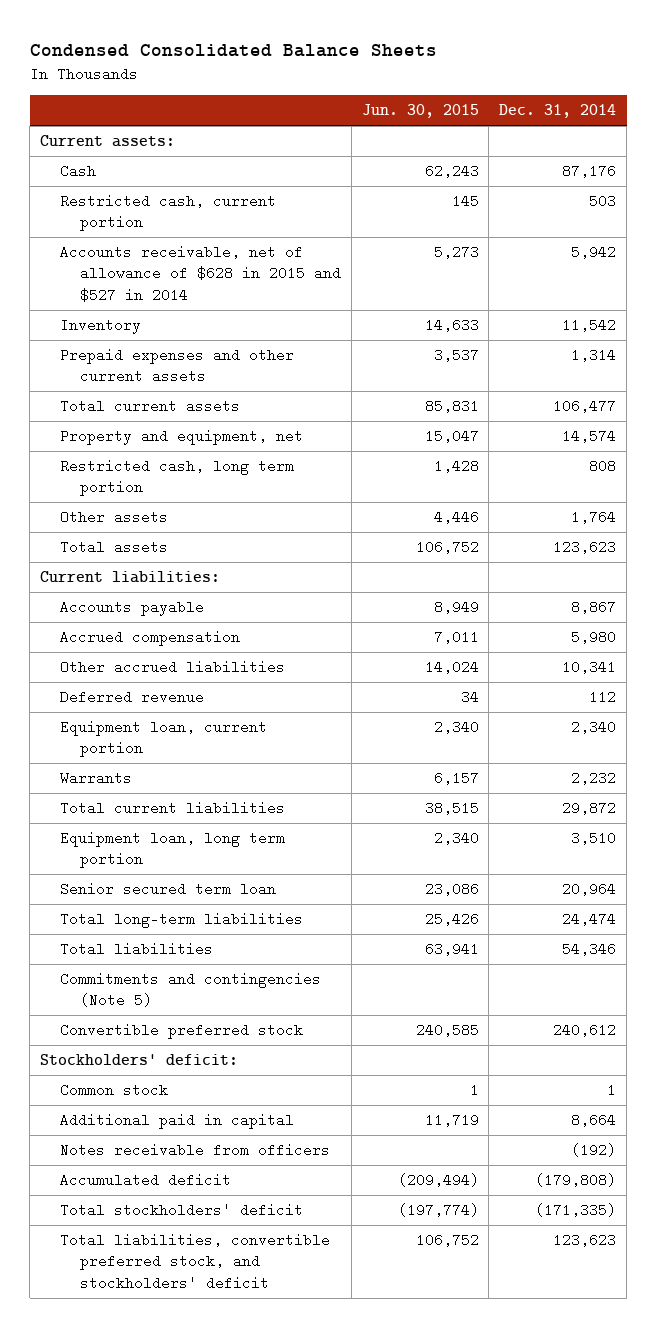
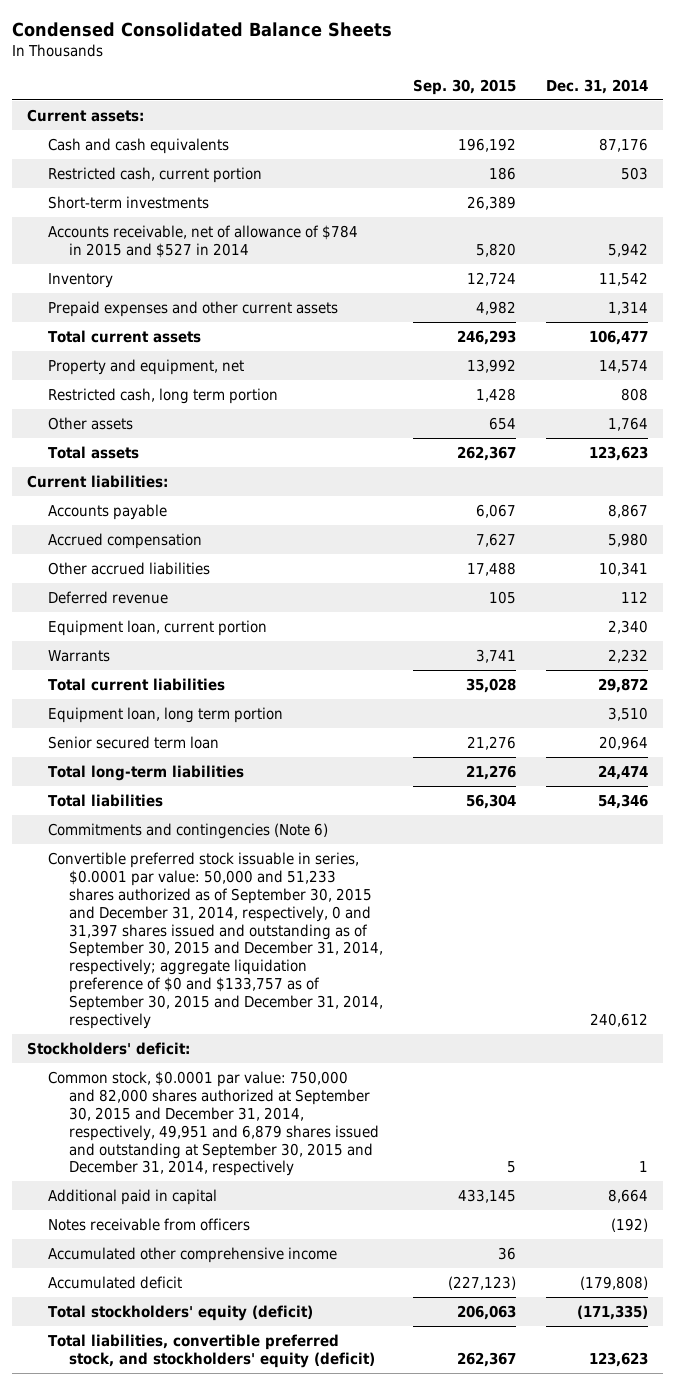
- | Jun. 30, 2015 | Dec. 31, 2014
+ | Sep. 30, 2015 | Dec. 31, 2014
- Cash | 62,243 | 87,176
+ Cash and cash equivalents | 196,192 | 87,176
- Accounts receivable, net of allowance of $628 in 2015 and $527 in 2014 | 5,273 | 5,942
+ Short-term investments | 26,389 |
+ Accounts receivable, net of allowance of $784 in 2015 and $527 in 2014 | 5,820 | 5,942
- Commitments and contingencies (Note 5)
- Convertible preferred stock | 240,585 | 240,612
+ Commitments and contingencies (Note 6)
+ Convertible preferred stock issuable in series, $0.0001 par value: 50,000 and 51,233 shares authorized as of September 30, 2015 and December 31, 2014, respectively, 0 and 31,397 shares issued and outstanding as of September 30, 2015 and December 31, 2014, respectively; aggregate liquidation preference of $0 and $133,757 as of September 30, 2015 and December 31, 2014, respectively | | 240,612
- Common stock | 1 | 1
+ Common stock, $0.0001 par value: 750,000 and 82,000 shares authorized at September 30, 2015 and December 31, 2014, respectively, 49,951 and 6,879 shares issued and outstanding at September 30, 2015 and December 31, 2014, respectively | 5 | 1
+ Accumulated other comprehensive income | 36 |
- Total stockholders' deficit | (197,774) | (171,335)
- Total liabilities, convertible preferred stock, and stockholders' deficit | 106,752 | 123,623
+ Total stockholders' equity (deficit) | 206,063 | (171,335)
+ Total liabilities, convertible preferred stock, and stockholders' equity (deficit) | 262,367 | 123,623

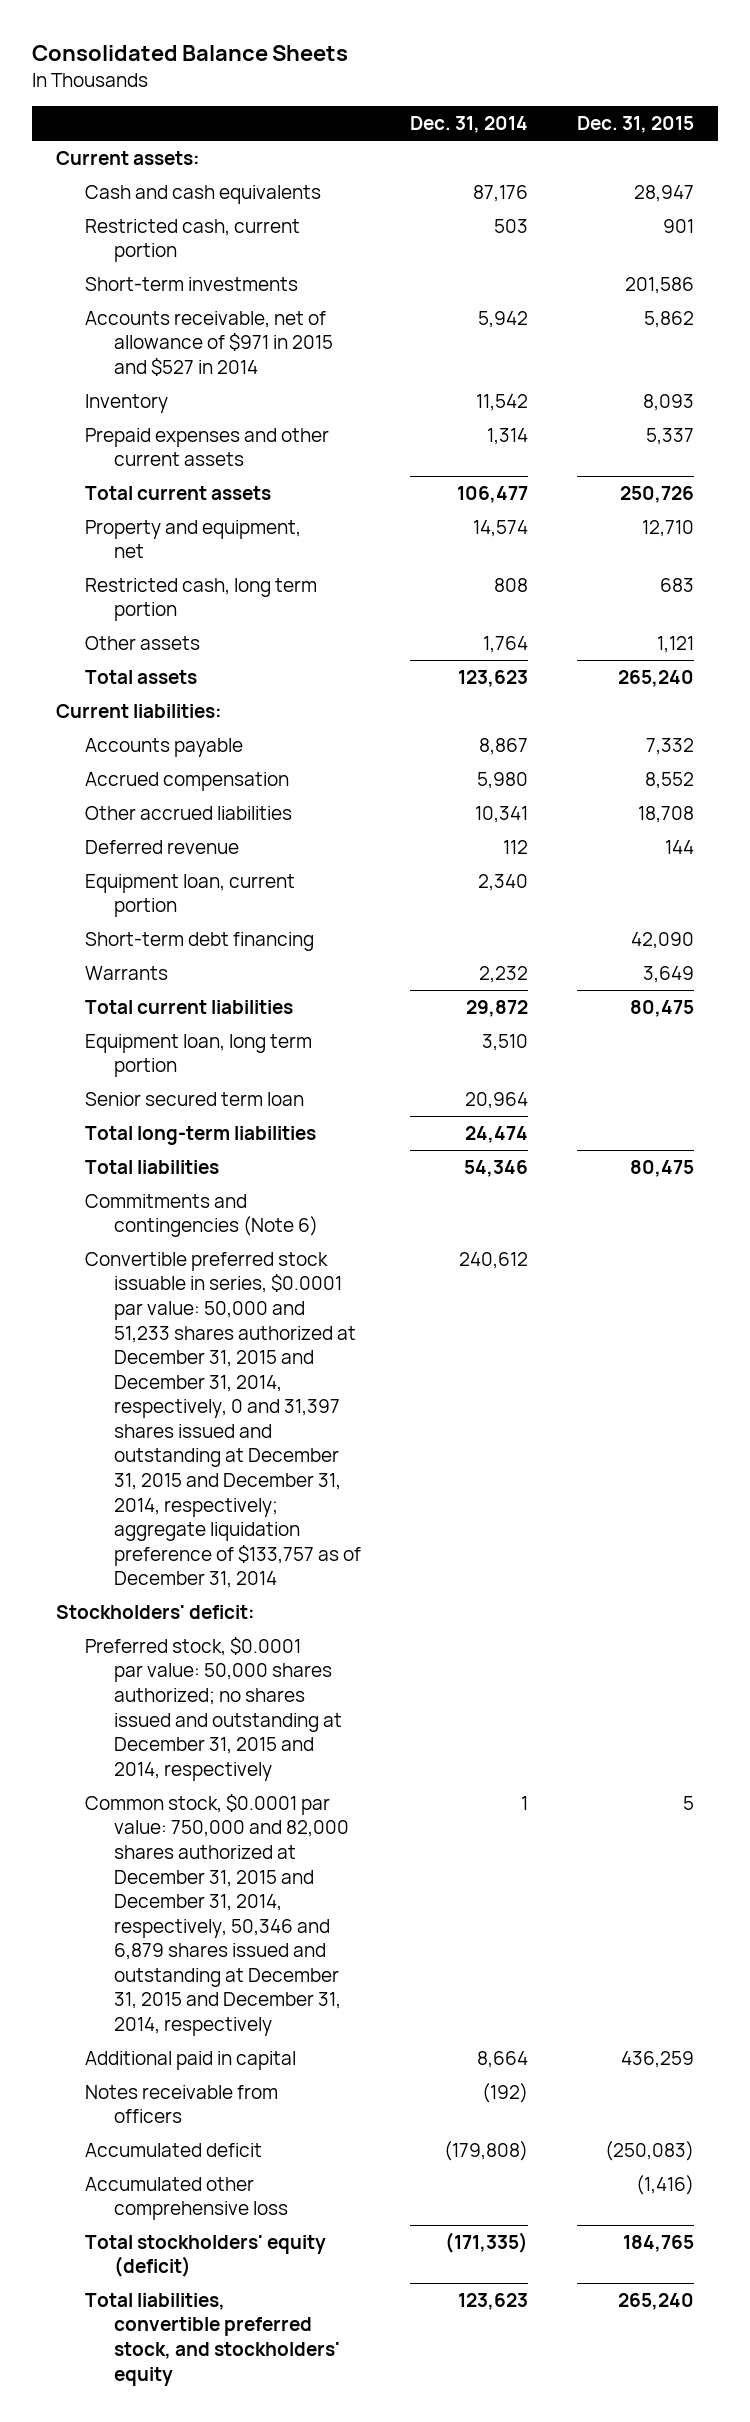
- Condensed Consolidated Balance Sheets
+ Consolidated Balance Sheets
- | Sep. 30, 2015 | Dec. 31, 2014
+ | Dec. 31, 2014 | Dec. 31, 2015
- Accounts receivable, net of allowance of $784 in 2015 and $527 in 2014 | 5,820 | 5,942
+ Accounts receivable, net of allowance of $971 in 2015 and $527 in 2014 | 5,942 | 5,862
+ Short-term debt financing | | 42,090
- Convertible preferred stock issuable in series, $0.0001 par value: 50,000 and 51,233 shares authorized as of September 30, 2015 and December 31, 2014, respectively, 0 and 31,397 shares issued and outstanding as of September 30, 2015 and December 31, 2014, respectively; aggregate liquidation preference of $0 and $133,757 as of September 30, 2015 and December 31, 2014, respectively | | 240,612
+ Convertible preferred stock issuable in series, $0.0001 par value: 50,000 and 51,233 shares authorized at December 31, 2015 and December 31, 2014, respectively, 0 and 31,397 shares issued and outstanding at December 31, 2015 and December 31, 2014, respectively; aggregate liquidation preference of $133,757 as of December 31, 2014 | 240,612 |
- Common stock, $0.0001 par value: 750,000 and 82,000 shares authorized at September 30, 2015 and December 31, 2014, respectively, 49,951 and 6,879 shares issued and outstanding at September 30, 2015 and December 31, 2014, respectively | 5 | 1
+ Preferred stock, $0.0001 par value: 50,000 shares authorized; no shares issued and outstanding at December 31, 2015 and 2014, respectively
+ Common stock, $0.0001 par value: 750,000 and 82,000 shares authorized at December 31, 2015 and December 31, 2014, respectively, 50,346 and 6,879 shares issued and outstanding at December 31, 2015 and December 31, 2014, respectively | 1 | 5
- Accumulated other comprehensive income | 36 |
+ Accumulated other comprehensive loss | | (1,416)
- Total liabilities, convertible preferred stock, and stockholders' equity (deficit) | 262,367 | 123,623
+ Total liabilities, convertible preferred stock, and stockholders' equity | 123,623 | 265,240

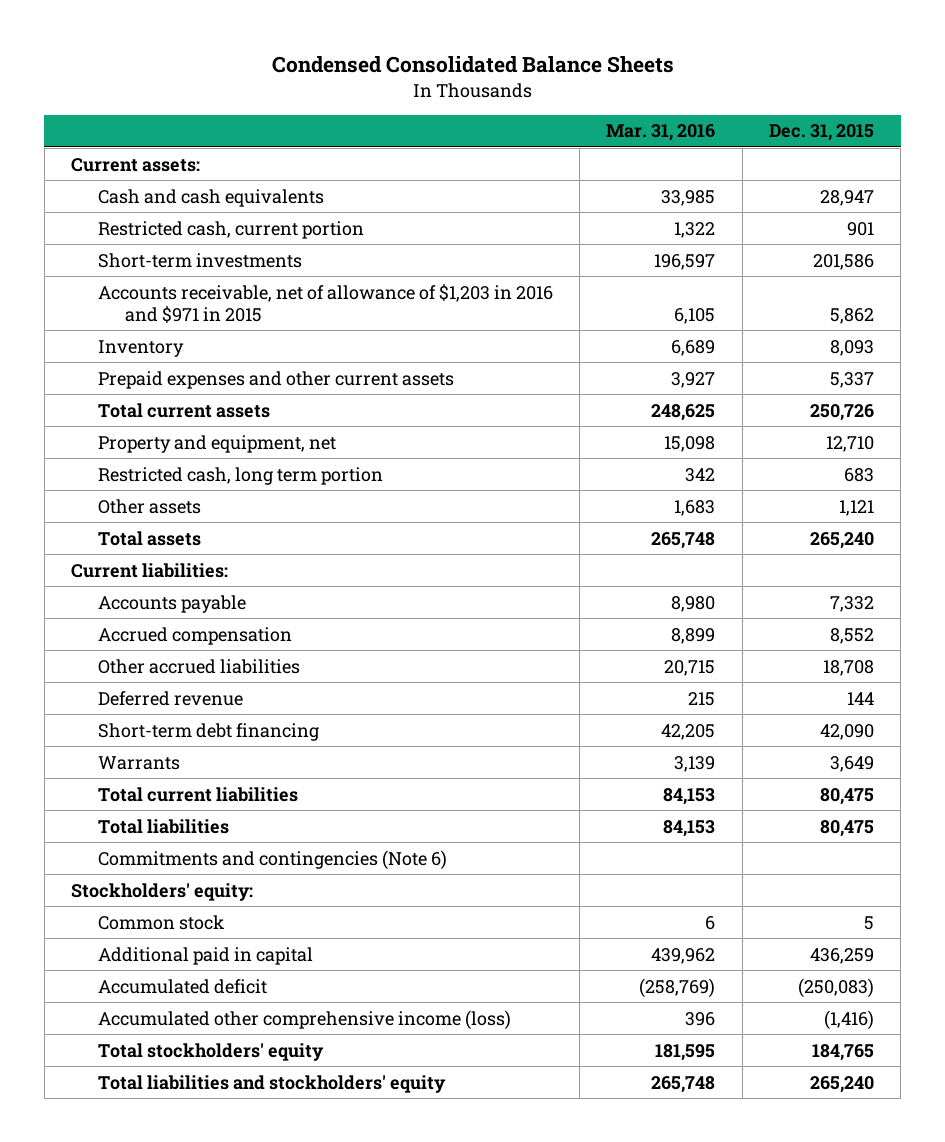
- Consolidated Balance Sheets
+ Condensed Consolidated Balance Sheets
- | Dec. 31, 2014 | Dec. 31, 2015
+ | Mar. 31, 2016 | Dec. 31, 2015
- Accounts receivable, net of allowance of $971 in 2015 and $527 in 2014 | 5,942 | 5,862
+ Accounts receivable, net of allowance of $1,203 in 2016 and $971 in 2015 | 6,105 | 5,862
- Equipment loan, current portion | 2,340 |
- Equipment loan, long term portion | 3,510 |
- Senior secured term loan | 20,964 |
- Total long-term liabilities | 24,474 |
- Convertible preferred stock issuable in series, $0.0001 par value: 50,000 and 51,233 shares authorized at December 31, 2015 and December 31, 2014, respectively, 0 and 31,397 shares issued and outstanding at December 31, 2015 and December 31, 2014, respectively; aggregate liquidation preference of $133,757 as of December 31, 2014 | 240,612 |
- Stockholders' deficit:
- Preferred stock, $0.0001 par value: 50,000 shares authorized; no shares issued and outstanding at December 31, 2015 and 2014, respectively
- Common stock, $0.0001 par value: 750,000 and 82,000 shares authorized at December 31, 2015 and December 31, 2014, respectively, 50,346 and 6,879 shares issued and outstanding at December 31, 2015 and December 31, 2014, respectively | 1 | 5
+ Stockholders' equity:
+ Common stock | 6 | 5
- Notes receivable from officers | (192) |
- Accumulated other comprehensive loss | | (1,416)
- Total stockholders' equity (deficit) | (171,335) | 184,765
- Total liabilities, convertible preferred stock, and stockholders' equity | 123,623 | 265,240
+ Accumulated other comprehensive income (loss) | 396 | (1,416)
+ Total stockholders' equity | 181,595 | 184,765
+ Total liabilities and stockholders' equity | 265,748 | 265,240

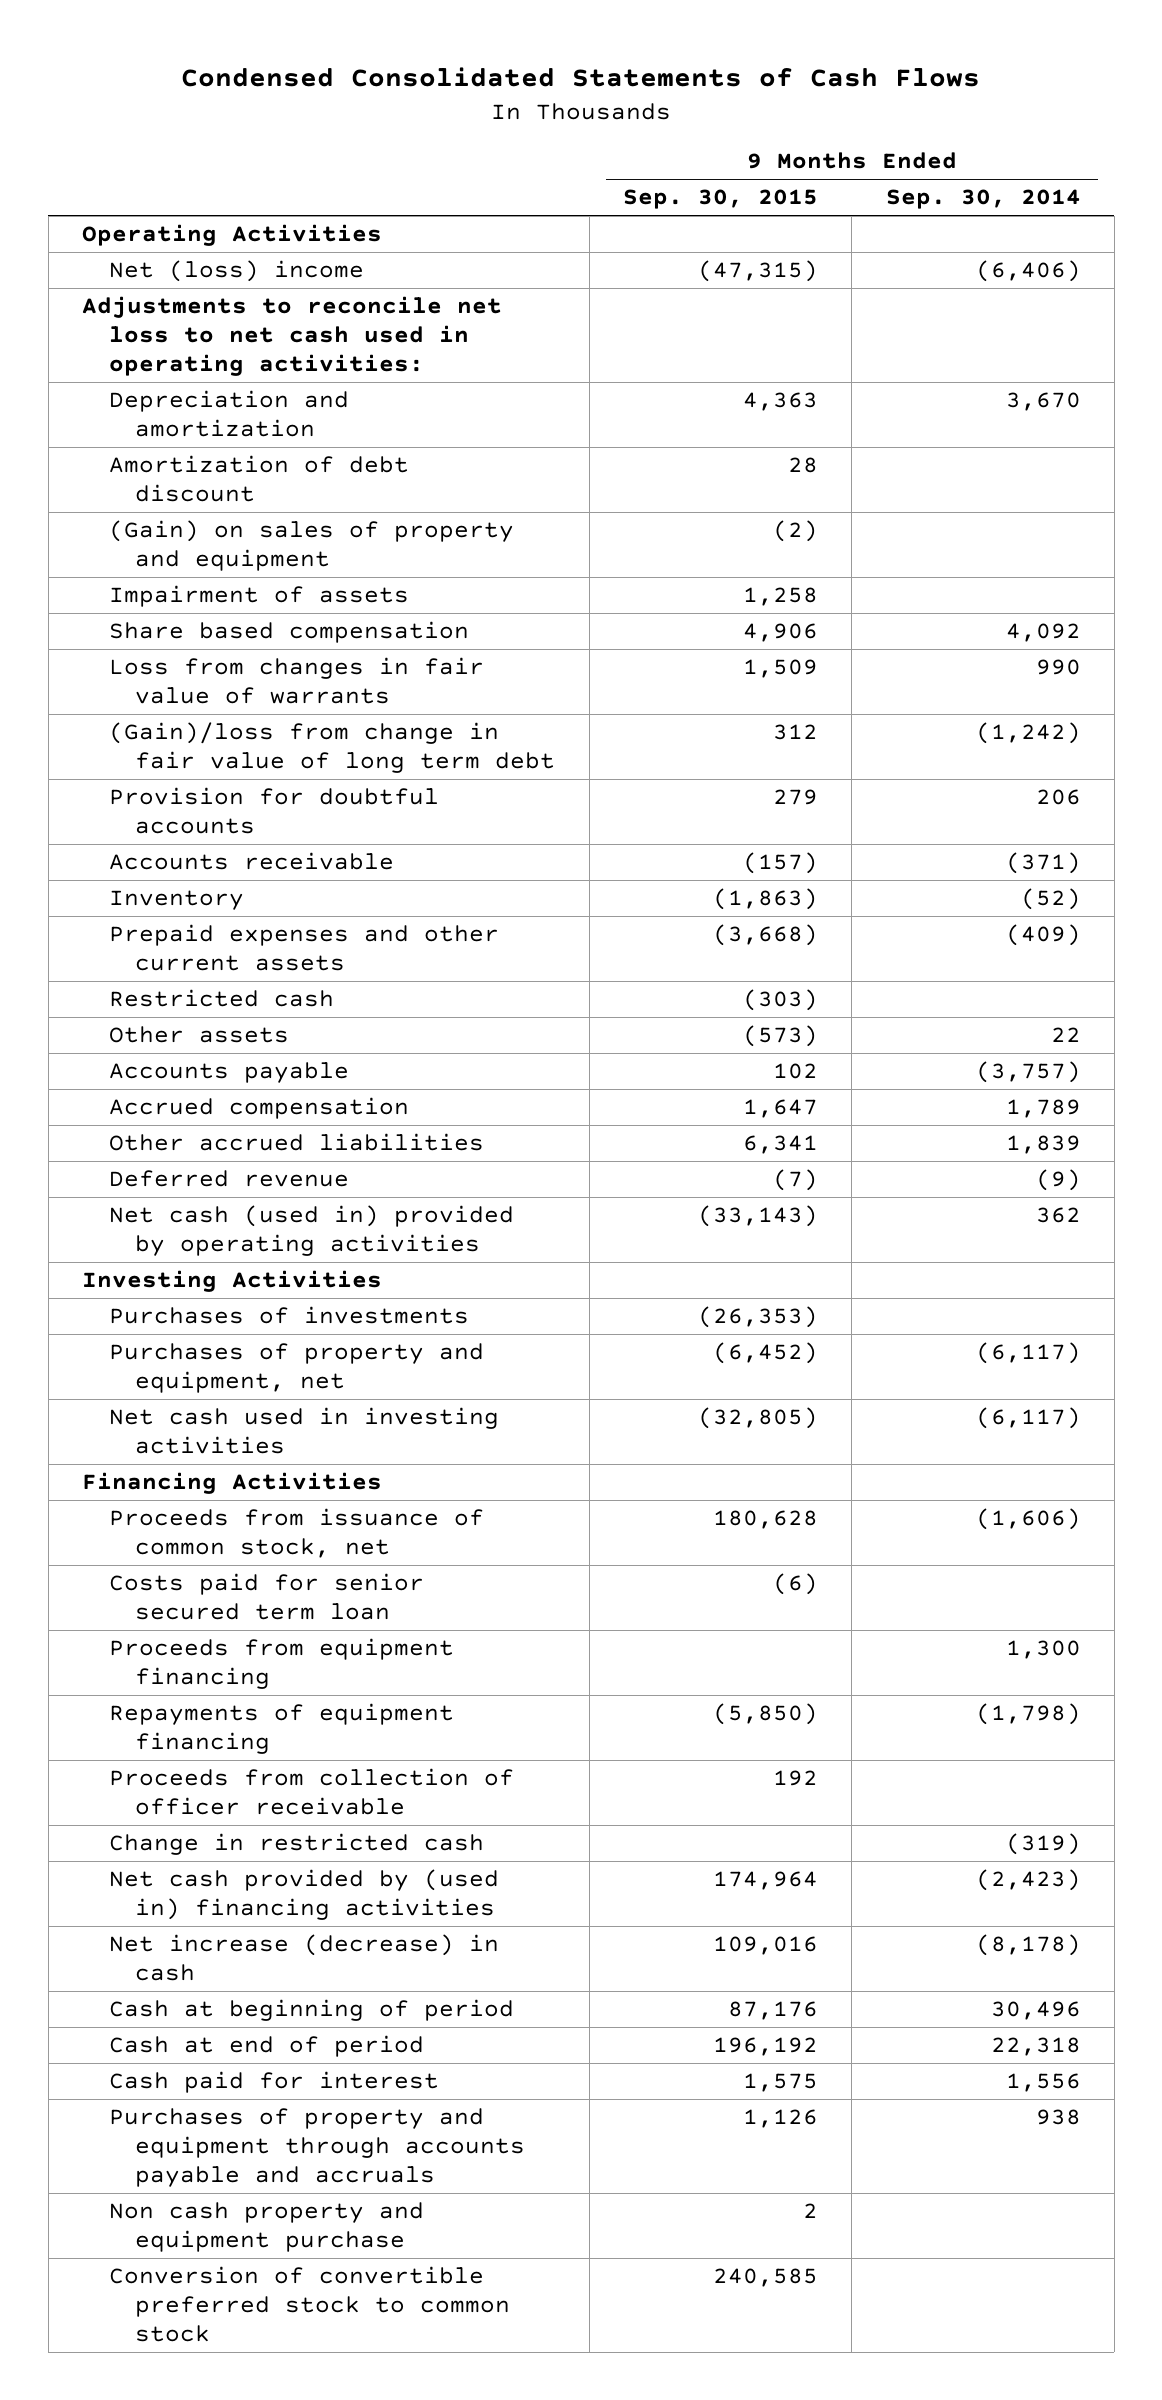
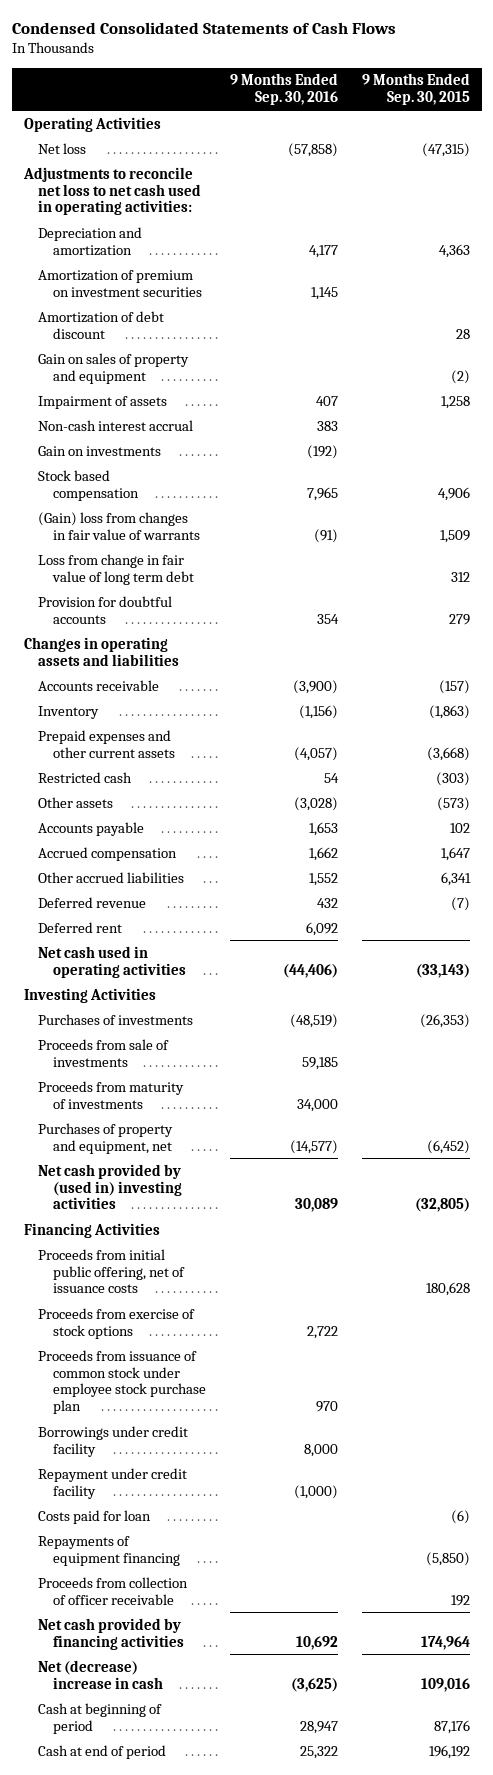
- | 9 Months Ended Sep. 30, 2015 | 9 Months Ended Sep. 30, 2014
+ | 9 Months Ended Sep. 30, 2016 | 9 Months Ended Sep. 30, 2015
- Net (loss) income | (47,315) | (6,406)
+ Net loss | (57,858) | (47,315)
+ Amortization of premium on investment securities | 1,145 |
- (Gain) on sales of property and equipment | (2) |
+ Gain on sales of property and equipment | | (2)
- Share based compensation | 4,906 | 4,092
- Loss from changes in fair value of warrants | 1,509 | 990
- (Gain)/loss from change in fair value of long term debt | 312 | (1,242)
+ Non-cash interest accrual | 383 |
+ Gain on investments | (192) |
+ Stock based compensation | 7,965 | 4,906
+ (Gain) loss from changes in fair value of warrants | (91) | 1,509
+ Loss from change in fair value of long term debt | | 312
+ Changes in operating assets and liabilities
- Net cash (used in) provided by operating activities | (33,143) | 362
+ Deferred rent | 6,092 |
+ Net cash used in operating activities | (44,406) | (33,143)
+ Proceeds from sale of investments | 59,185 |
+ Proceeds from maturity of investments | 34,000 |
- Net cash used in investing activities | (32,805) | (6,117)
+ Net cash provided by (used in) investing activities | 30,089 | (32,805)
- Proceeds from issuance of common stock, net | 180,628 | (1,606)
- Costs paid for senior secured term loan | (6) |
- Proceeds from equipment financing | | 1,300
+ Proceeds from initial public offering, net of issuance costs | | 180,628
+ Proceeds from exercise of stock options | 2,722 |
+ Proceeds from issuance of common stock under employee stock purchase plan | 970 |
+ Borrowings under credit facility | 8,000 |
+ Repayment under credit facility | (1,000) |
+ Costs paid for loan | | (6)
- Change in restricted cash | | (319)
- Net cash provided by (used in) financing activities | 174,964 | (2,423)
- Net increase (decrease) in cash | 109,016 | (8,178)
+ Net cash provided by financing activities | 10,692 | 174,964
+ Net (decrease) increase in cash | (3,625) | 109,016
- Cash paid for interest | 1,575 | 1,556
- Purchases of property and equipment through accounts payable and accruals | 1,126 | 938
- Non cash property and equipment purchase | 2 |
- Conversion of convertible preferred stock to common stock | 240,585 |

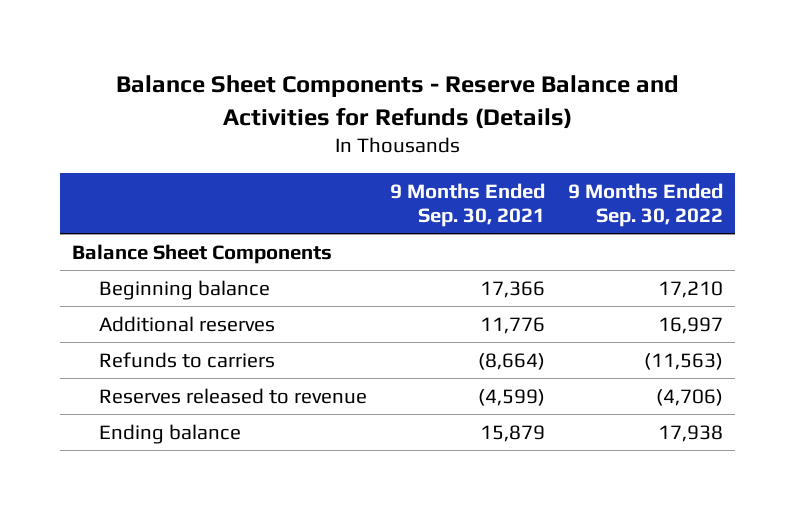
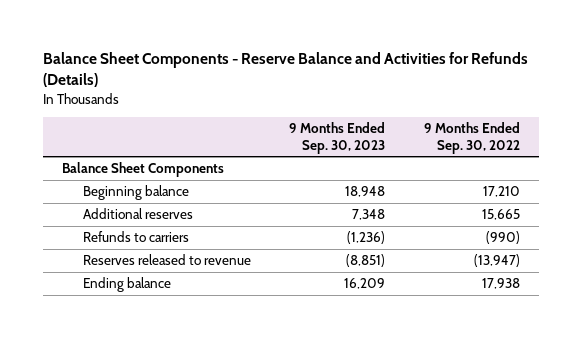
- | 9 Months Ended Sep. 30, 2021 | 9 Months Ended Sep. 30, 2022
+ | 9 Months Ended Sep. 30, 2023 | 9 Months Ended Sep. 30, 2022
- Additional reserves | 11,776 | 16,997
- Refunds to carriers | (8,664) | (11,563)
- Reserves released to revenue | (4,599) | (4,706)
+ Additional reserves | 7,348 | 15,665
+ Refunds to carriers | (1,236) | (990)
+ Reserves released to revenue | (8,851) | (13,947)

